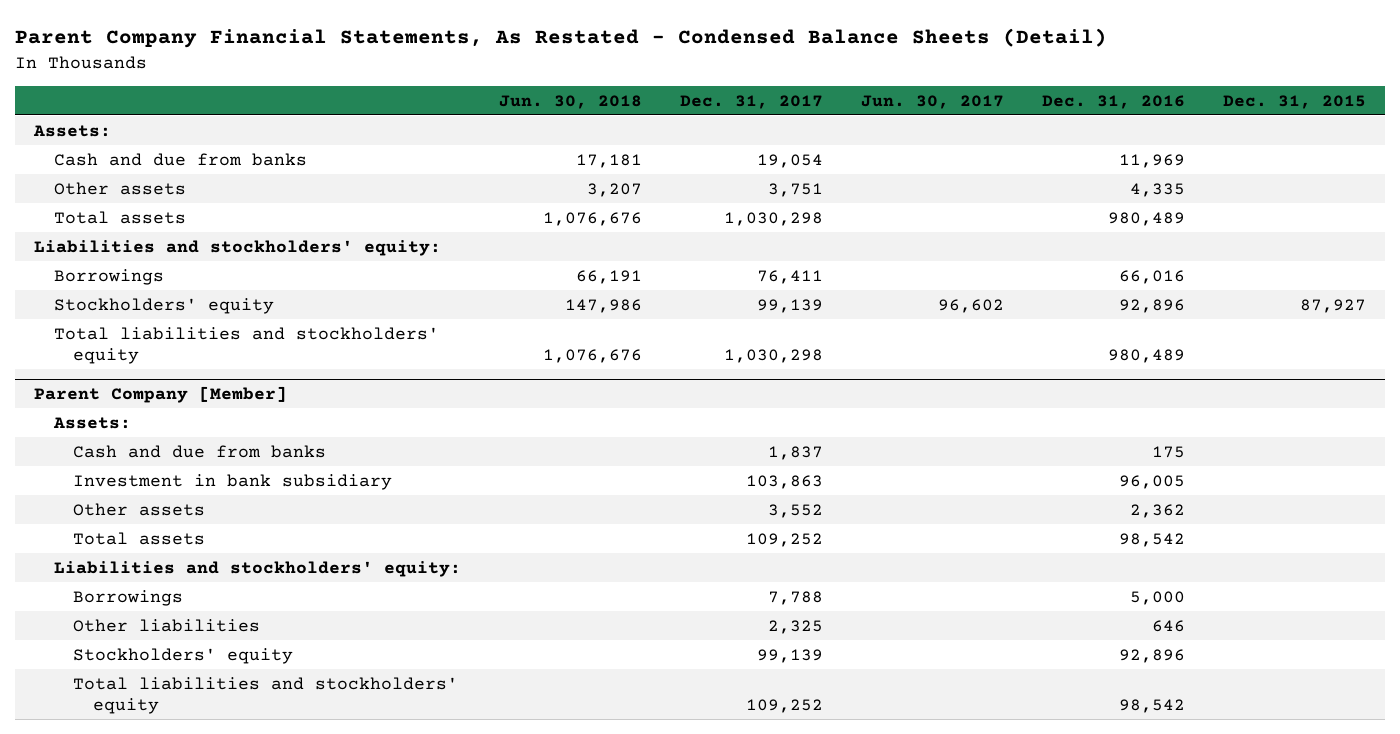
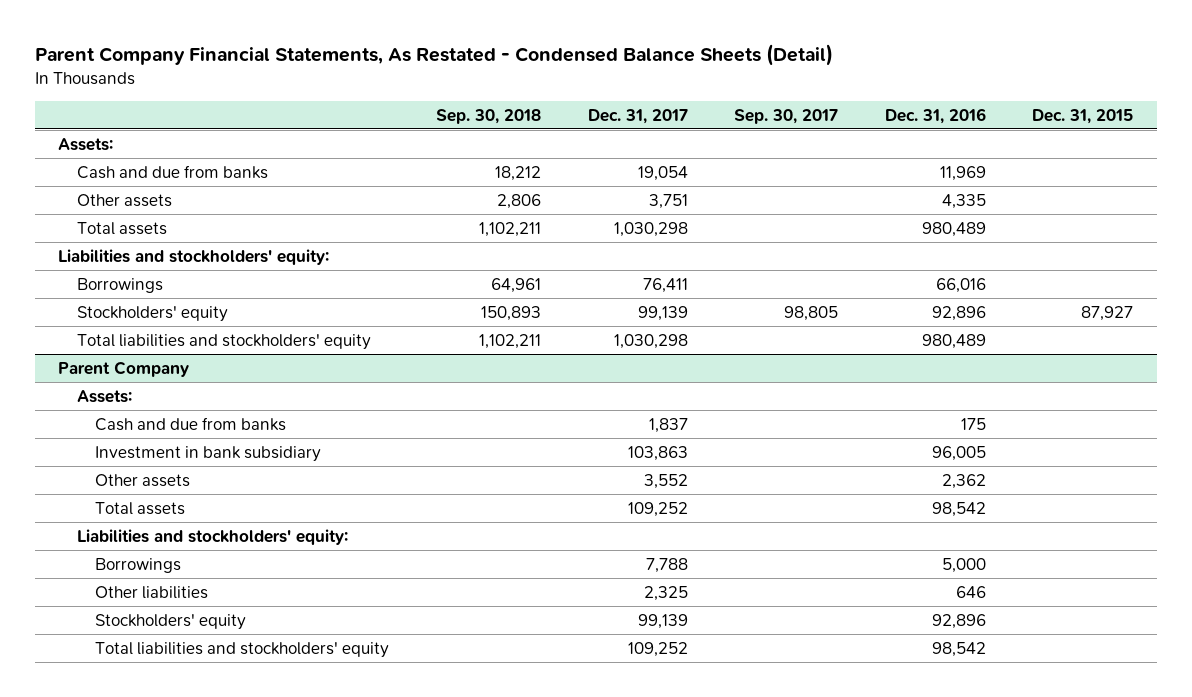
- | Jun. 30, 2018 | Dec. 31, 2017 | Jun. 30, 2017 | Dec. 31, 2016 | Dec. 31, 2015
+ | Sep. 30, 2018 | Dec. 31, 2017 | Sep. 30, 2017 | Dec. 31, 2016 | Dec. 31, 2015
- Parent Company [Member]
+ Parent Company

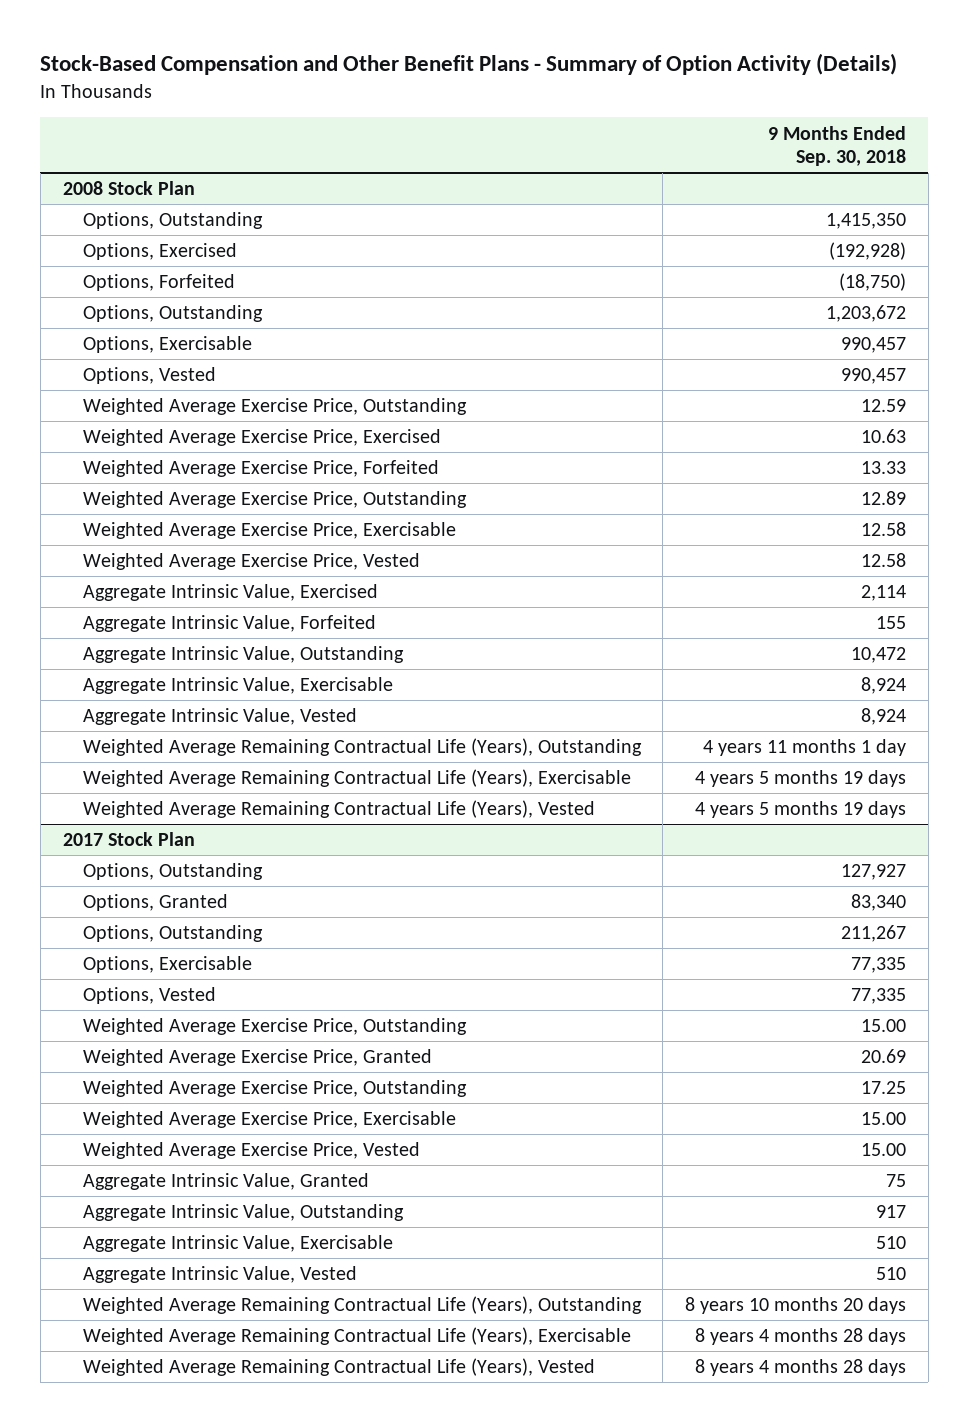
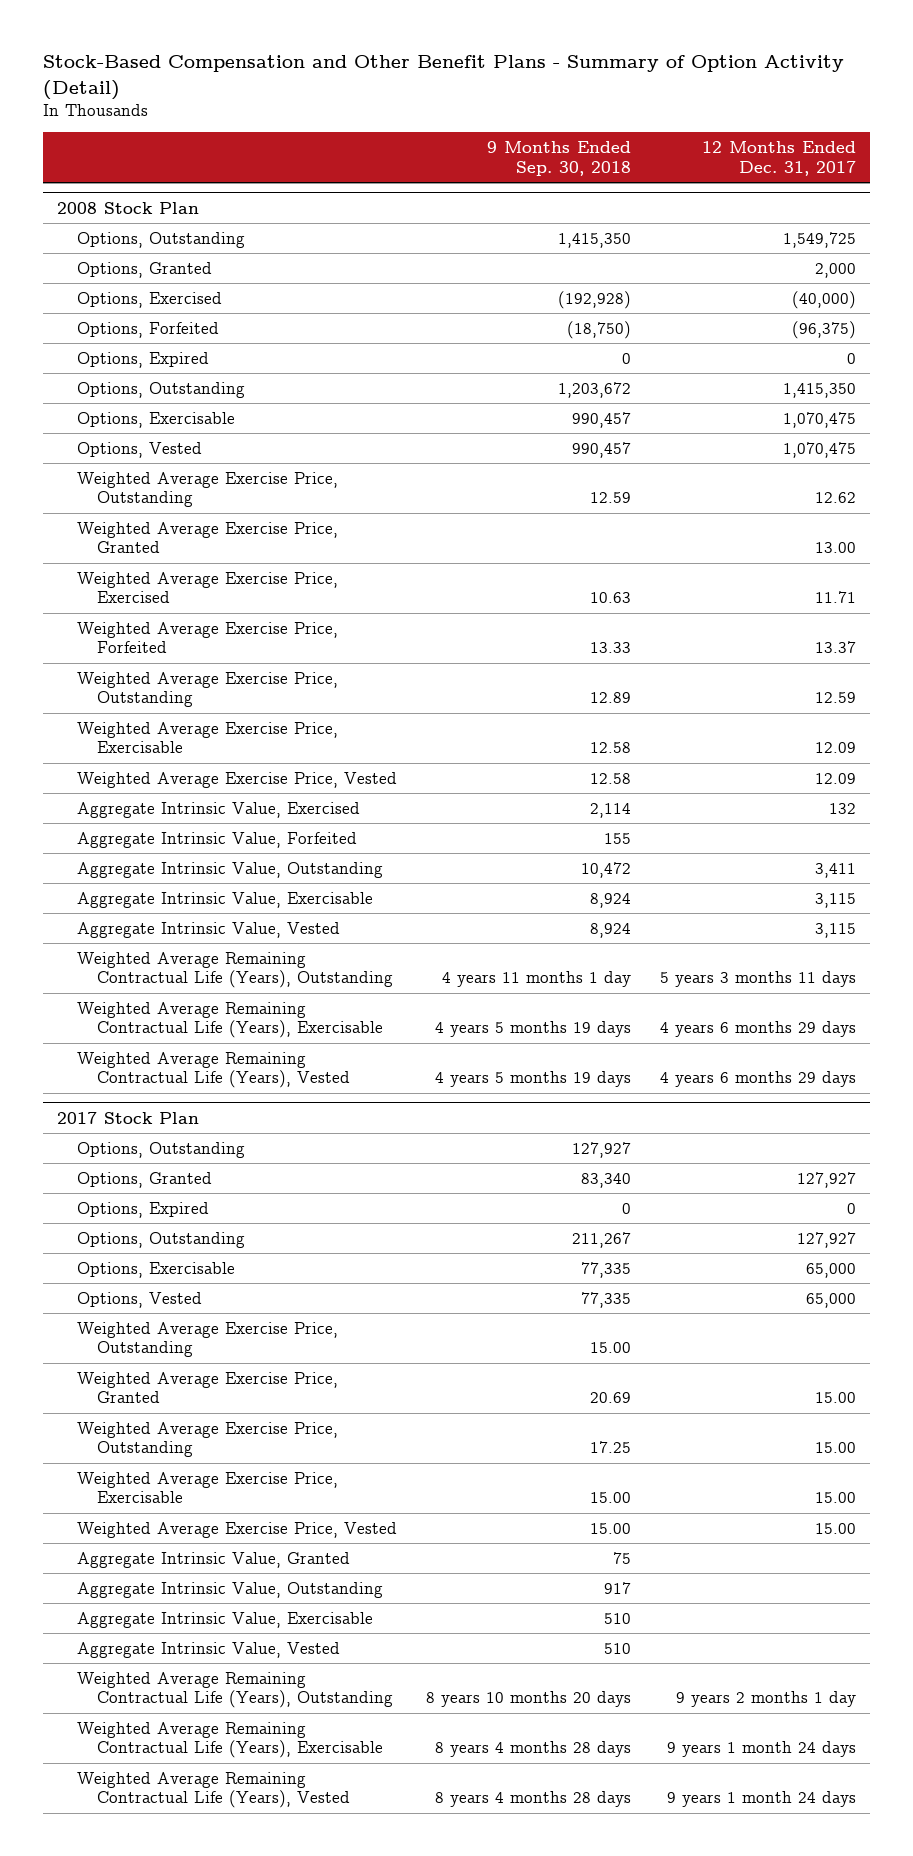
- Stock-Based Compensation and Other Benefit Plans - Summary of Option Activity (Details)
+ Stock-Based Compensation and Other Benefit Plans - Summary of Option Activity (Detail)
- | 9 Months Ended Sep. 30, 2018
+ | 9 Months Ended Sep. 30, 2018 | 12 Months Ended Dec. 31, 2017
@ 2008 Stock Plan
+ Options, Granted | | 2,000
+ Options, Expired | 0 | 0
+ Weighted Average Exercise Price, Granted | | 13.00
@ 2017 Stock Plan
+ Options, Expired | 0 | 0

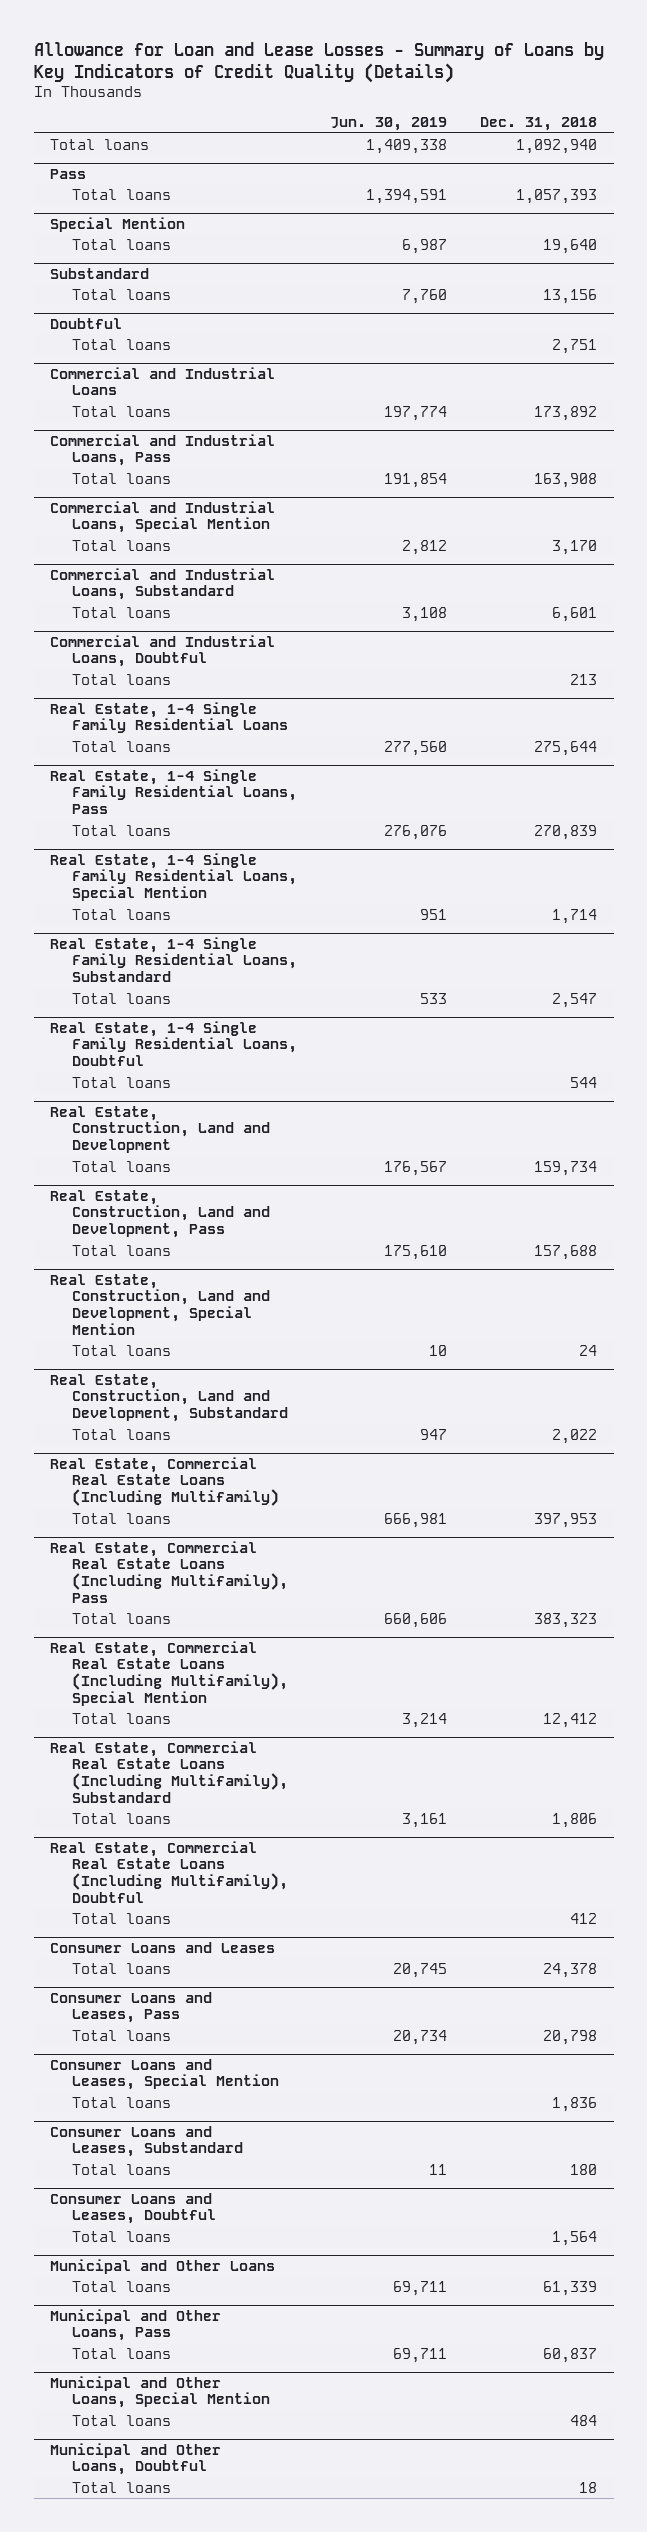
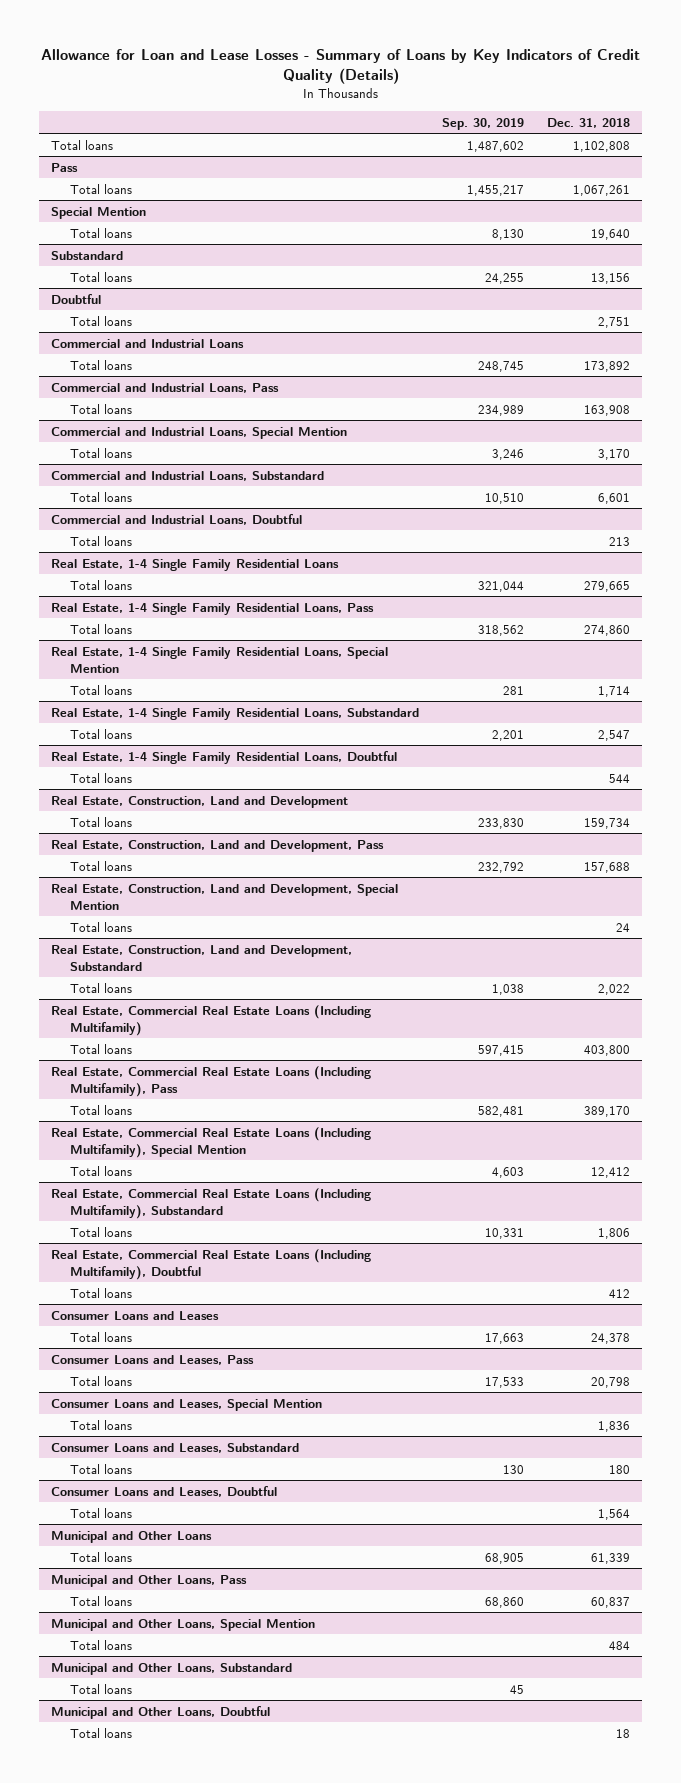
- | Jun. 30, 2019 | Dec. 31, 2018
+ | Sep. 30, 2019 | Dec. 31, 2018
- Total loans | 1,409,338 | 1,092,940
+ Total loans | 1,487,602 | 1,102,808
@ Pass
- Total loans | 1,394,591 | 1,057,393
+ Total loans | 1,455,217 | 1,067,261
@ Real Estate, 1-4 Single Family Residential Loans
- Total loans | 277,560 | 275,644
+ Total loans | 321,044 | 279,665
@ Real Estate, 1-4 Single Family Residential Loans, Pass
- Total loans | 276,076 | 270,839
+ Total loans | 318,562 | 274,860
@ Real Estate, Commercial Real Estate Loans (Including Multifamily)
- Total loans | 666,981 | 397,953
+ Total loans | 597,415 | 403,800
@ Real Estate, Commercial Real Estate Loans (Including Multifamily), Pass
- Total loans | 660,606 | 383,323
+ Total loans | 582,481 | 389,170
+ Municipal and Other Loans, Substandard
+ Total loans | 45 |

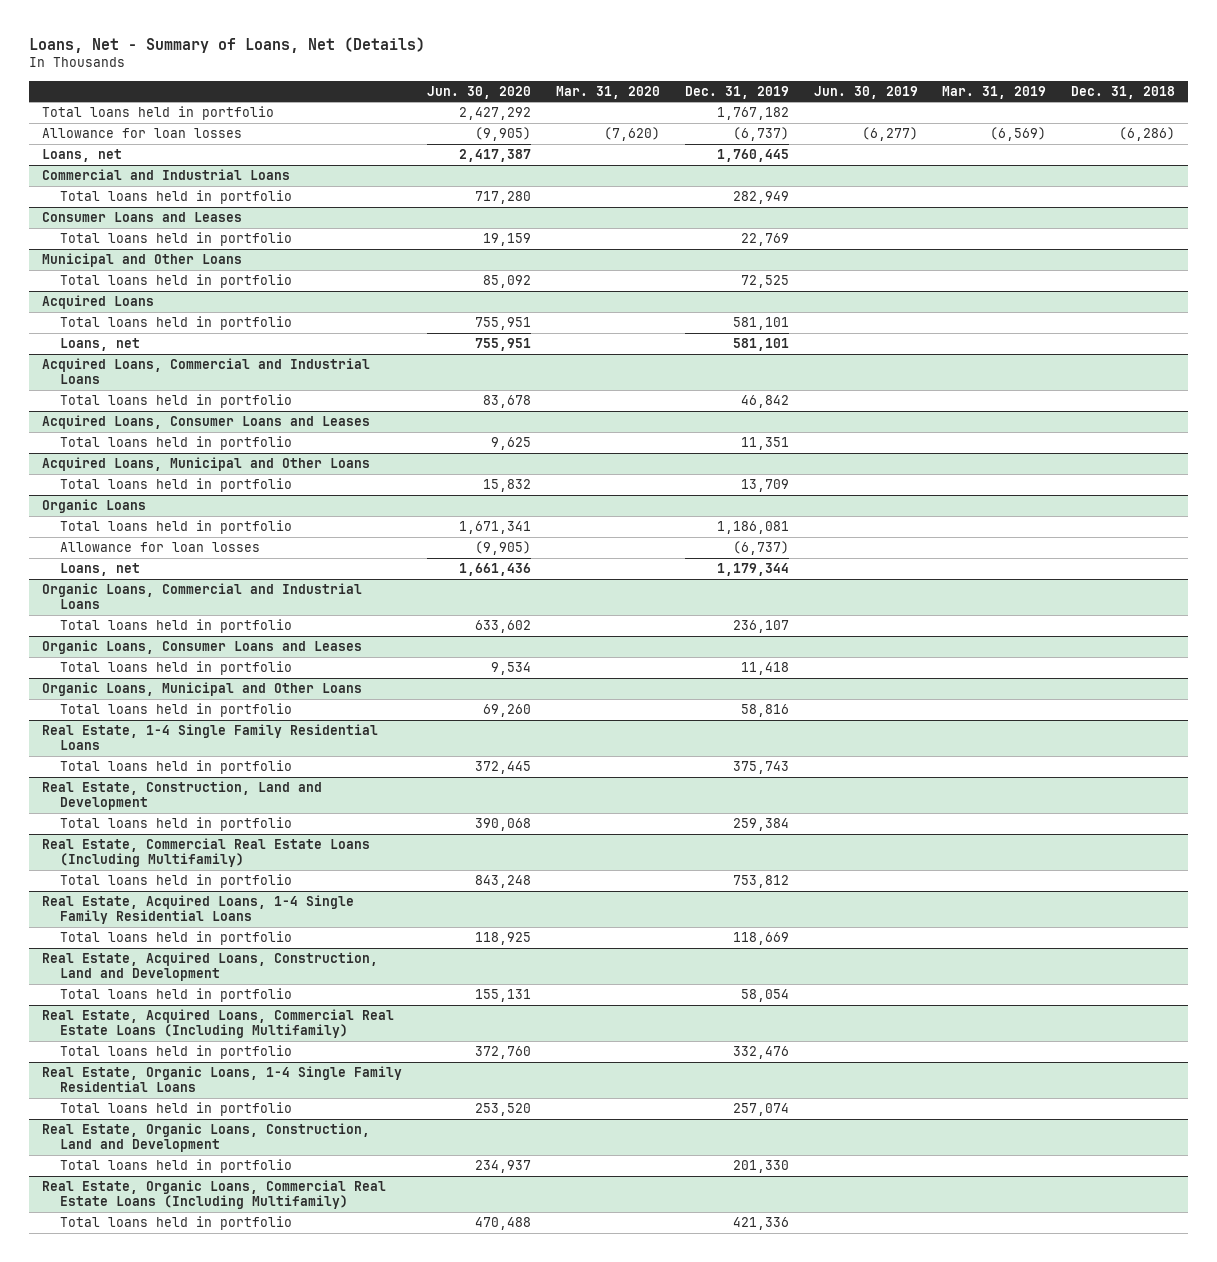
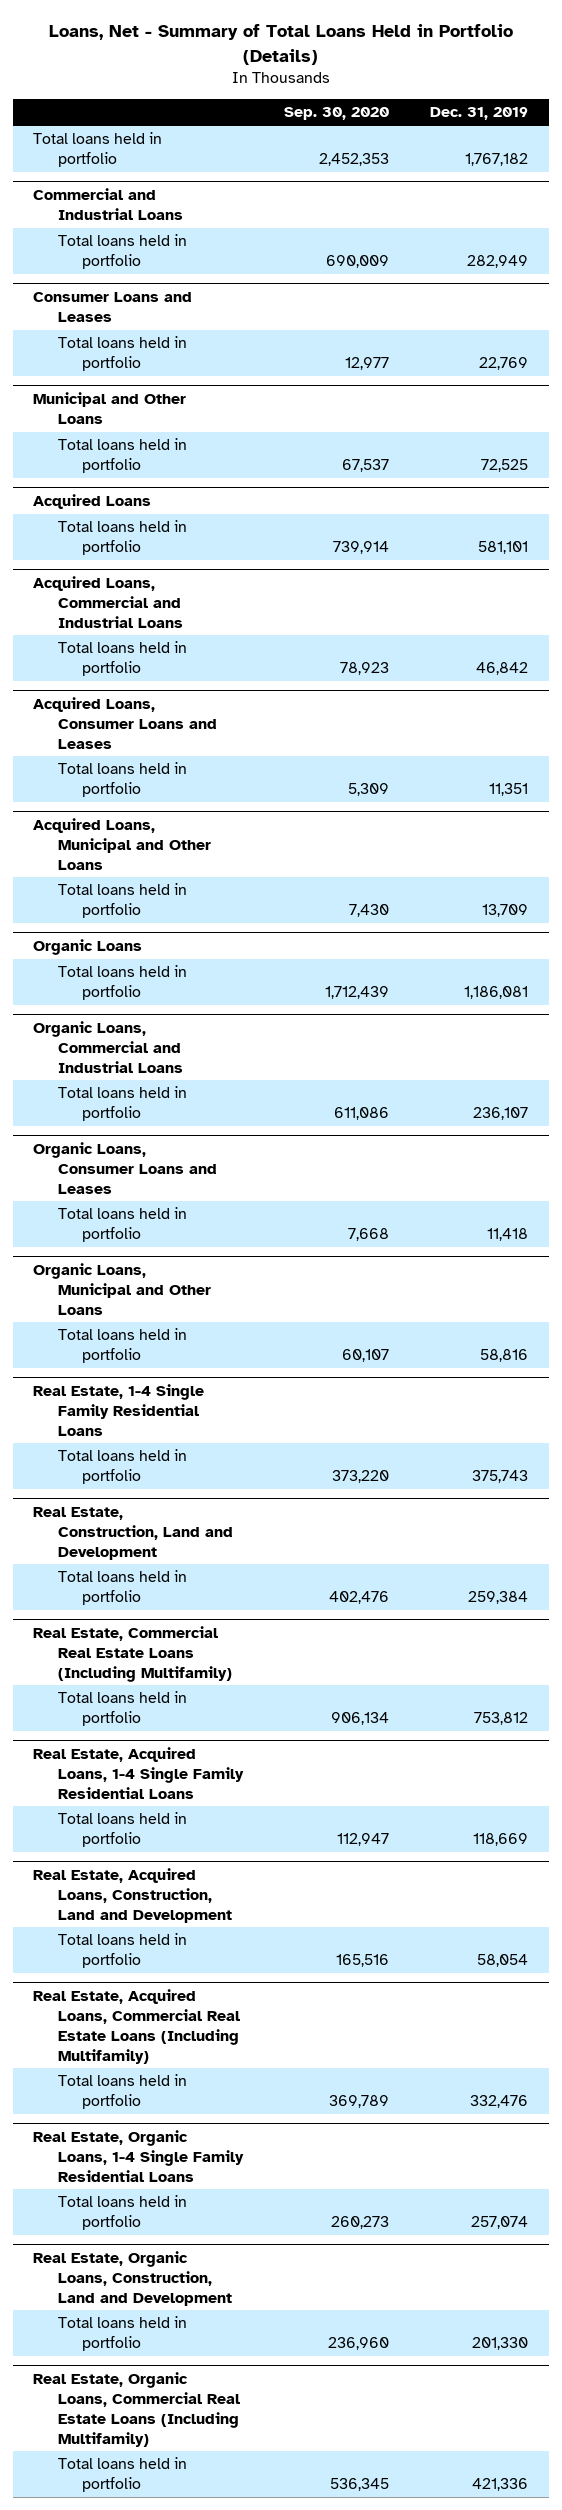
- Loans, Net - Summary of Loans, Net (Details)
+ Loans, Net - Summary of Total Loans Held in Portfolio (Details)
- | Jun. 30, 2020 | Mar. 31, 2020 | Dec. 31, 2019 | Jun. 30, 2019 | Mar. 31, 2019 | Dec. 31, 2018
+ | Sep. 30, 2020 | Dec. 31, 2019
- Allowance for loan losses | (9,905) | (7,620) | (6,737) | (6,277) | (6,569) | (6,286)
- Loans, net | 2,417,387 | | 1,760,445 | | |
@ Acquired Loans
- Loans, net | 755,951 | | 581,101 | | |
@ Organic Loans
- Allowance for loan losses | (9,905) | | (6,737) | | |
- Loans, net | 1,661,436 | | 1,179,344 | | |

